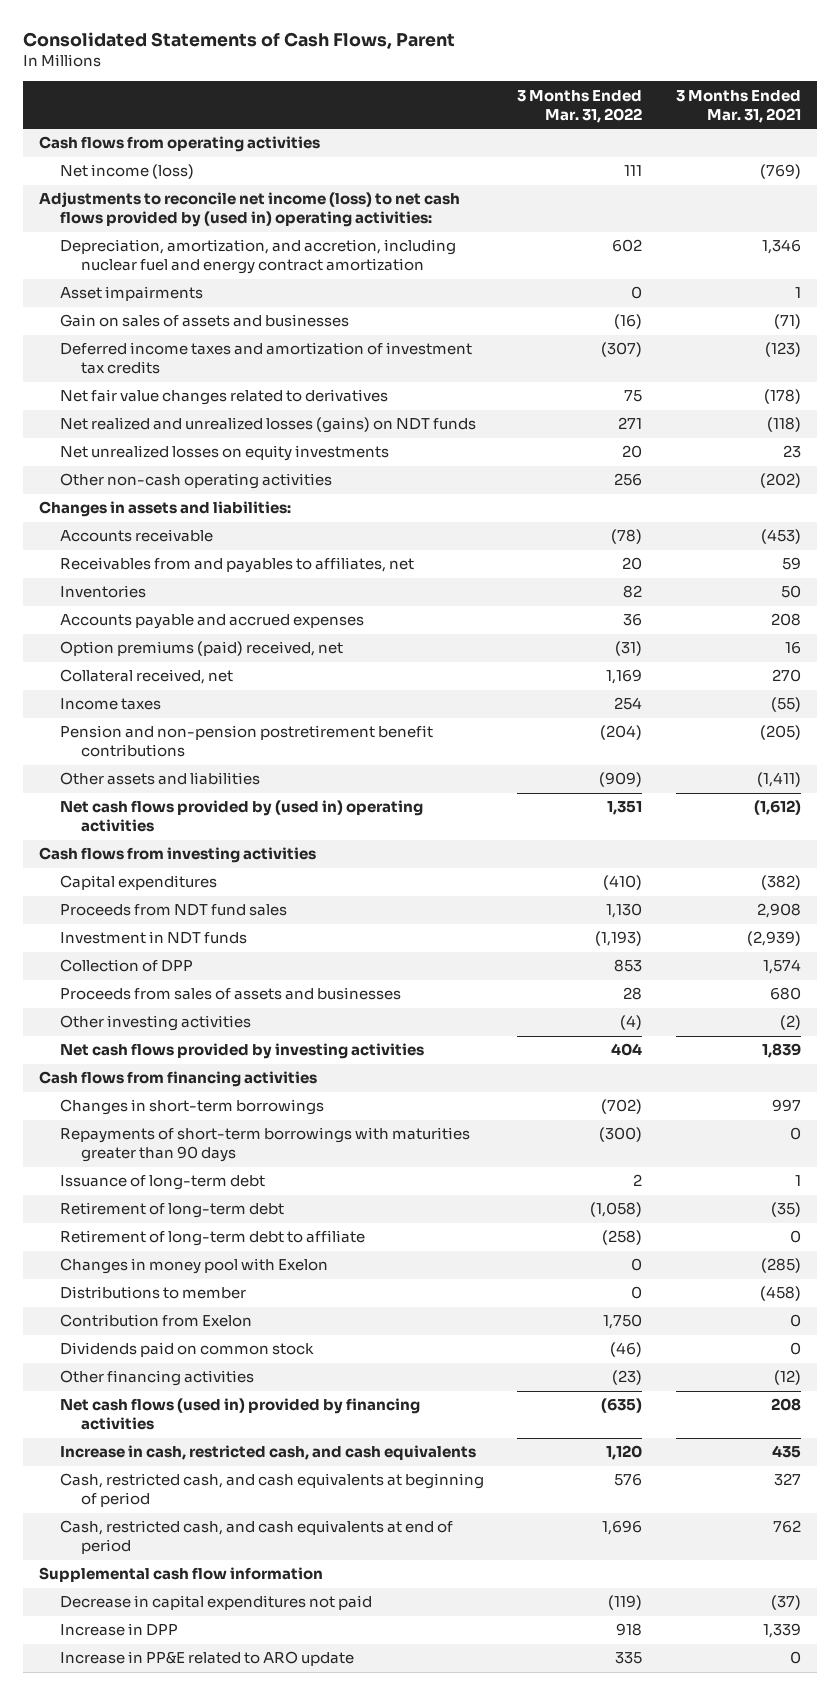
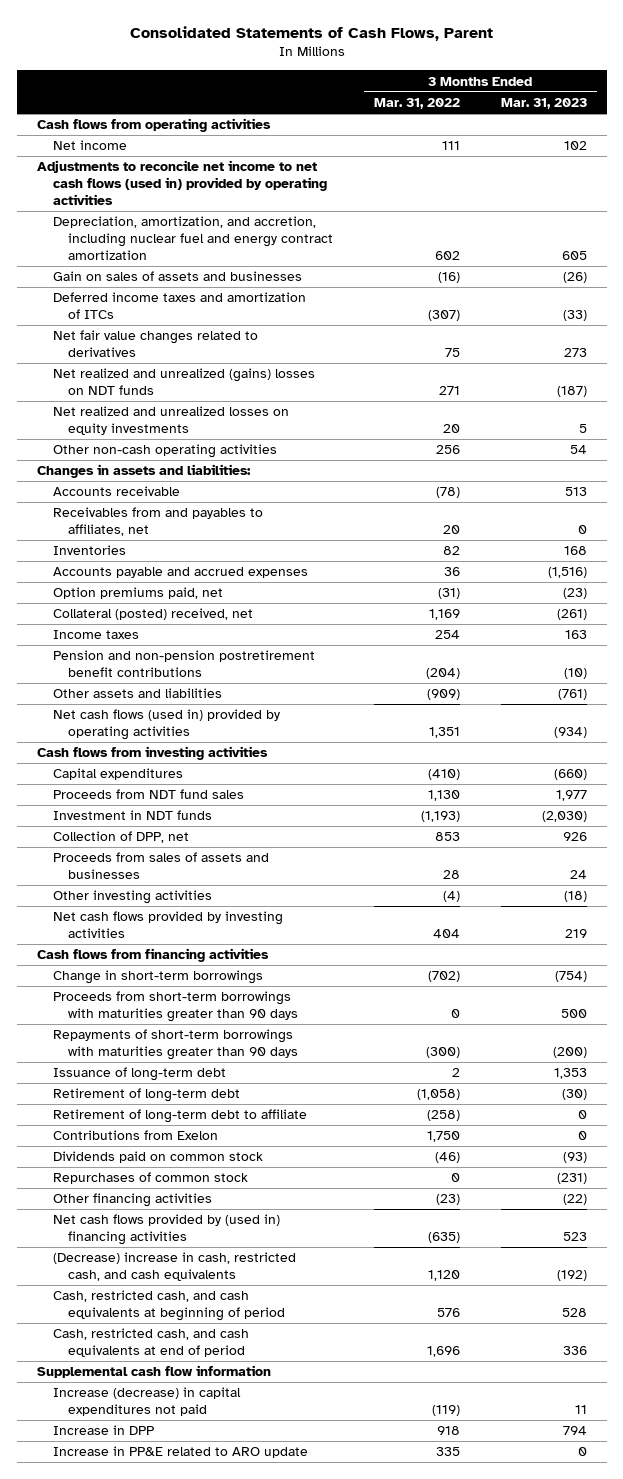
- | 3 Months Ended Mar. 31, 2022 | 3 Months Ended Mar. 31, 2021
+ | 3 Months Ended Mar. 31, 2022 | 3 Months Ended Mar. 31, 2023
- Net income (loss) | 111 | (769)
- Adjustments to reconcile net income (loss) to net cash flows provided by (used in) operating activities:
+ Net income | 111 | 102
+ Adjustments to reconcile net income to net cash flows (used in) provided by operating activities
- Asset impairments | 0 | 1
- Deferred income taxes and amortization of investment tax credits | (307) | (123)
+ Deferred income taxes and amortization of ITCs | (307) | (33)
- Net realized and unrealized losses (gains) on NDT funds | 271 | (118)
- Net unrealized losses on equity investments | 20 | 23
+ Net realized and unrealized (gains) losses on NDT funds | 271 | (187)
+ Net realized and unrealized losses on equity investments | 20 | 5
- Option premiums (paid) received, net | (31) | 16
- Collateral received, net | 1,169 | 270
+ Option premiums paid, net | (31) | (23)
+ Collateral (posted) received, net | 1,169 | (261)
- Net cash flows provided by (used in) operating activities | 1,351 | (1,612)
+ Net cash flows (used in) provided by operating activities | 1,351 | (934)
- Collection of DPP | 853 | 1,574
+ Collection of DPP, net | 853 | 926
- Changes in short-term borrowings | (702) | 997
+ Change in short-term borrowings | (702) | (754)
+ Proceeds from short-term borrowings with maturities greater than 90 days | 0 | 500
- Changes in money pool with Exelon | 0 | (285)
- Distributions to member | 0 | (458)
- Contribution from Exelon | 1,750 | 0
+ Contributions from Exelon | 1,750 | 0
+ Repurchases of common stock | 0 | (231)
- Net cash flows (used in) provided by financing activities | (635) | 208
- Increase in cash, restricted cash, and cash equivalents | 1,120 | 435
+ Net cash flows provided by (used in) financing activities | (635) | 523
+ (Decrease) increase in cash, restricted cash, and cash equivalents | 1,120 | (192)
- Decrease in capital expenditures not paid | (119) | (37)
+ Increase (decrease) in capital expenditures not paid | (119) | 11

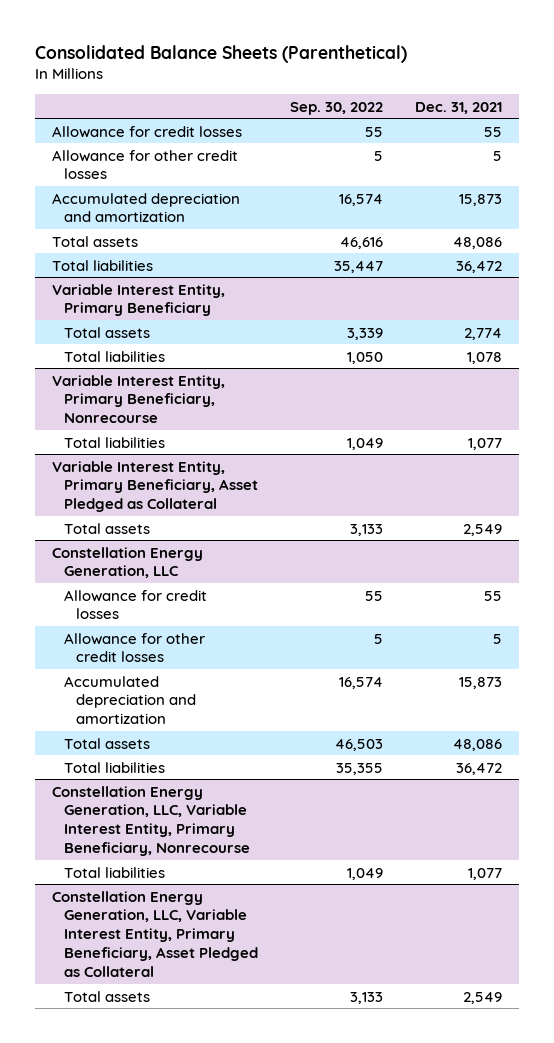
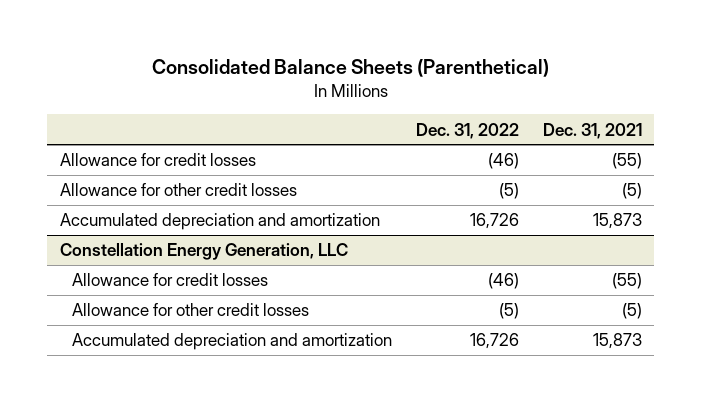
- | Sep. 30, 2022 | Dec. 31, 2021
+ | Dec. 31, 2022 | Dec. 31, 2021
- Allowance for credit losses | 55 | 55
- Allowance for other credit losses | 5 | 5
+ Allowance for credit losses | (46) | (55)
+ Allowance for other credit losses | (5) | (5)
- Total assets | 46,616 | 48,086
- Total liabilities | 35,447 | 36,472
- Variable Interest Entity, Primary Beneficiary
- Total assets | 3,339 | 2,774
- Total liabilities | 1,050 | 1,078
- Variable Interest Entity, Primary Beneficiary, Nonrecourse
- Total liabilities | 1,049 | 1,077
- Variable Interest Entity, Primary Beneficiary, Asset Pledged as Collateral
- Total assets | 3,133 | 2,549
@ Constellation Energy Generation, LLC
- Allowance for credit losses | 55 | 55
- Allowance for other credit losses | 5 | 5
+ Allowance for credit losses | (46) | (55)
+ Allowance for other credit losses | (5) | (5)
- Total assets | 46,503 | 48,086
- Total liabilities | 35,355 | 36,472
- Constellation Energy Generation, LLC, Variable Interest Entity, Primary Beneficiary, Nonrecourse
- Total liabilities | 1,049 | 1,077
- Constellation Energy Generation, LLC, Variable Interest Entity, Primary Beneficiary, Asset Pledged as Collateral
- Total assets | 3,133 | 2,549

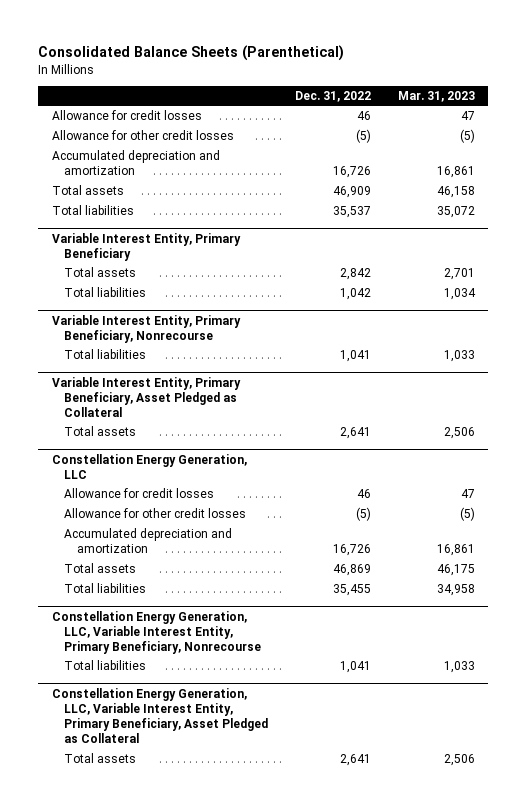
- | Dec. 31, 2022 | Dec. 31, 2021
+ | Dec. 31, 2022 | Mar. 31, 2023
- Allowance for credit losses | (46) | (55)
+ Allowance for credit losses | 46 | 47
+ Total assets | 46,909 | 46,158
+ Total liabilities | 35,537 | 35,072
+ Variable Interest Entity, Primary Beneficiary
+ Total assets | 2,842 | 2,701
+ Total liabilities | 1,042 | 1,034
+ Variable Interest Entity, Primary Beneficiary, Nonrecourse
+ Total liabilities | 1,041 | 1,033
+ Variable Interest Entity, Primary Beneficiary, Asset Pledged as Collateral
+ Total assets | 2,641 | 2,506
@ Constellation Energy Generation, LLC
- Allowance for credit losses | (46) | (55)
+ Allowance for credit losses | 46 | 47
+ Total assets | 46,869 | 46,175
+ Total liabilities | 35,455 | 34,958
+ Constellation Energy Generation, LLC, Variable Interest Entity, Primary Beneficiary, Nonrecourse
+ Total liabilities | 1,041 | 1,033
+ Constellation Energy Generation, LLC, Variable Interest Entity, Primary Beneficiary, Asset Pledged as Collateral
+ Total assets | 2,641 | 2,506

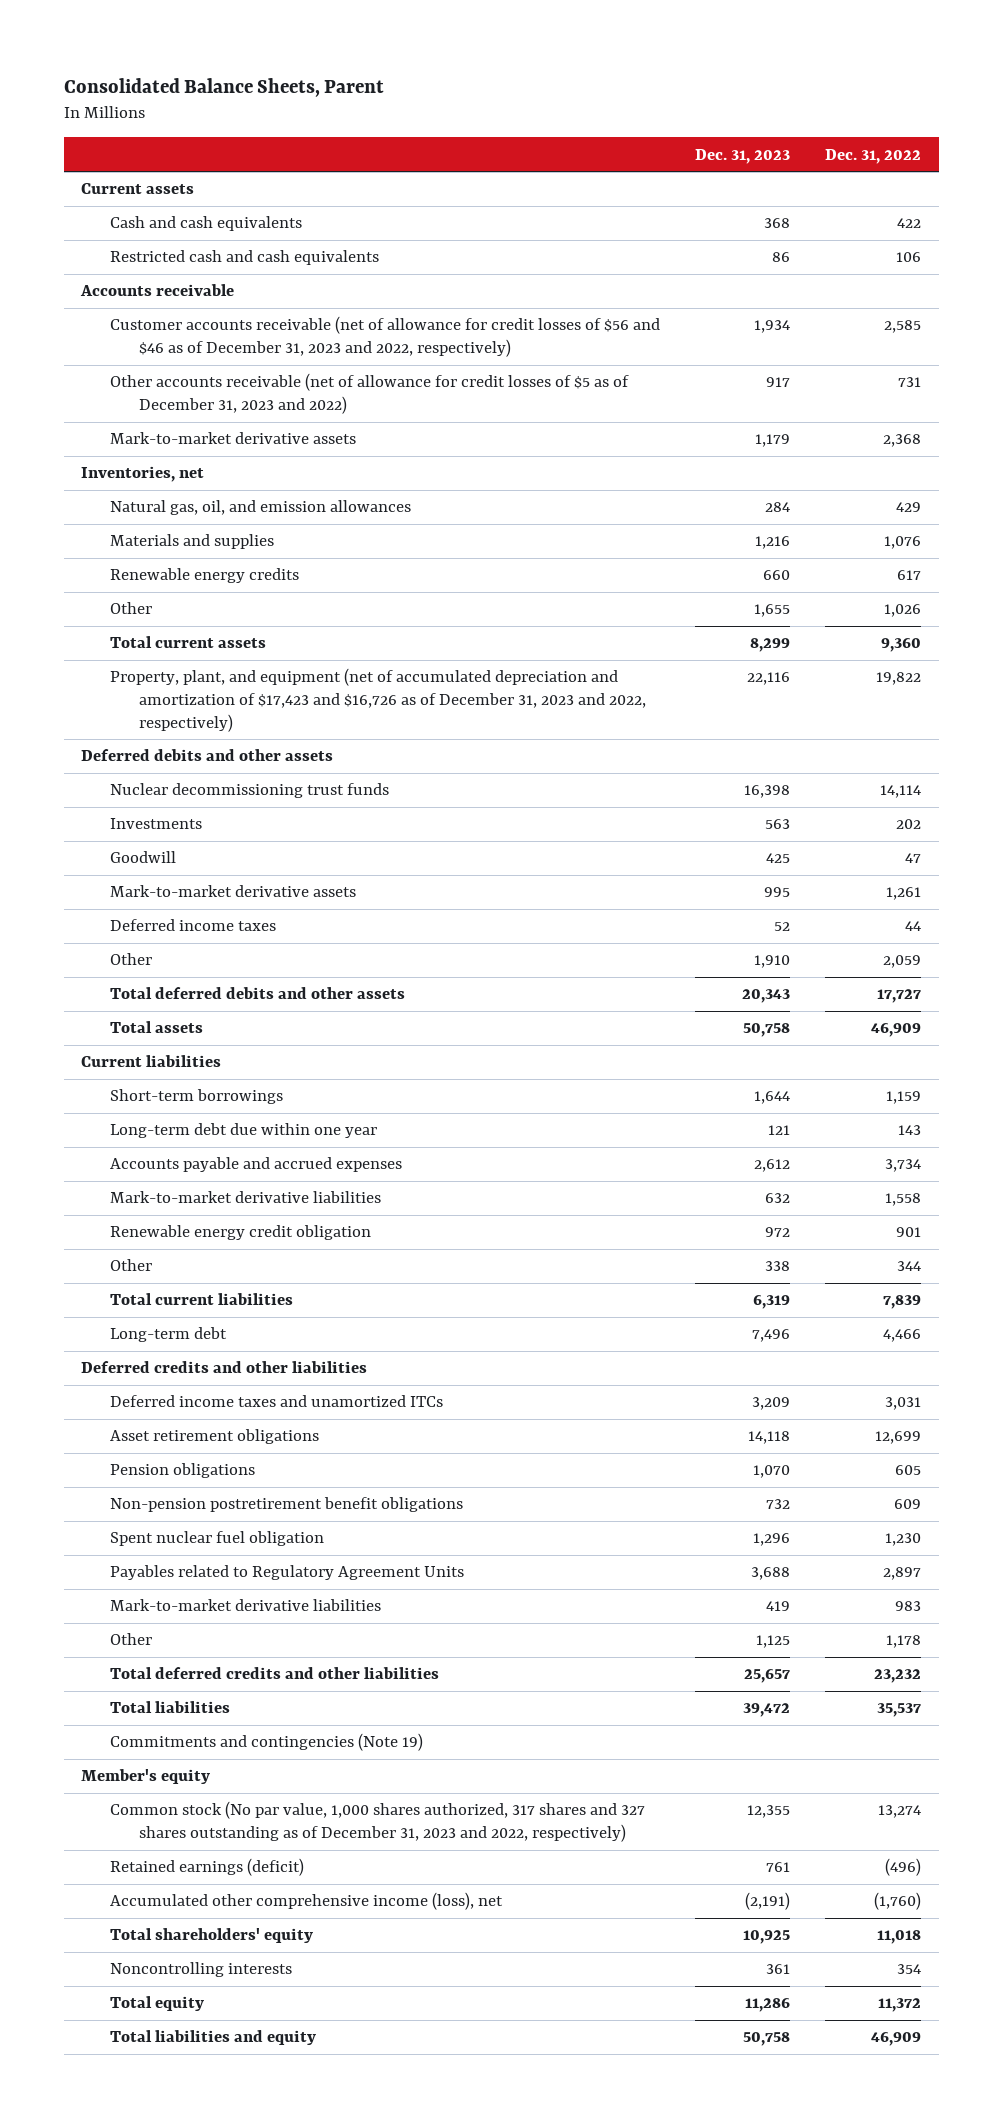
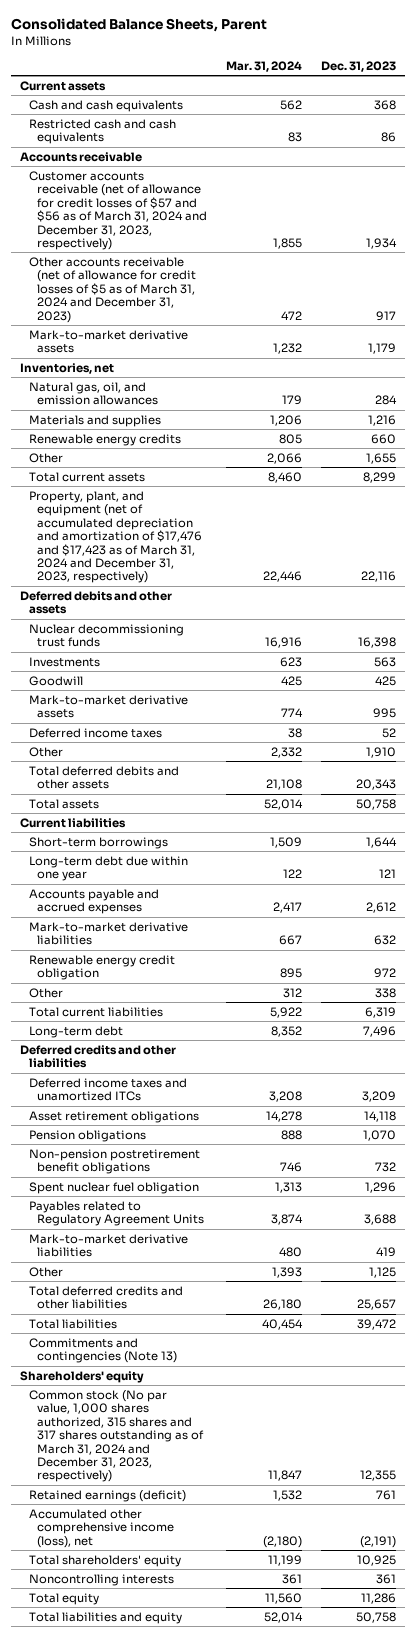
- | Dec. 31, 2023 | Dec. 31, 2022
+ | Mar. 31, 2024 | Dec. 31, 2023
- Customer accounts receivable (net of allowance for credit losses of $56 and $46 as of December 31, 2023 and 2022, respectively) | 1,934 | 2,585
- Other accounts receivable (net of allowance for credit losses of $5 as of December 31, 2023 and 2022) | 917 | 731
+ Customer accounts receivable (net of allowance for credit losses of $57 and $56 as of March 31, 2024 and December 31, 2023, respectively) | 1,855 | 1,934
+ Other accounts receivable (net of allowance for credit losses of $5 as of March 31, 2024 and December 31, 2023) | 472 | 917
- Property, plant, and equipment (net of accumulated depreciation and amortization of $17,423 and $16,726 as of December 31, 2023 and 2022, respectively) | 22,116 | 19,822
+ Property, plant, and equipment (net of accumulated depreciation and amortization of $17,476 and $17,423 as of March 31, 2024 and December 31, 2023, respectively) | 22,446 | 22,116
- Commitments and contingencies (Note 19)
- Member's equity
- Common stock (No par value, 1,000 shares authorized, 317 shares and 327 shares outstanding as of December 31, 2023 and 2022, respectively) | 12,355 | 13,274
+ Commitments and contingencies (Note 13)
+ Shareholders' equity
+ Common stock (No par value, 1,000 shares authorized, 315 shares and 317 shares outstanding as of March 31, 2024 and December 31, 2023, respectively) | 11,847 | 12,355

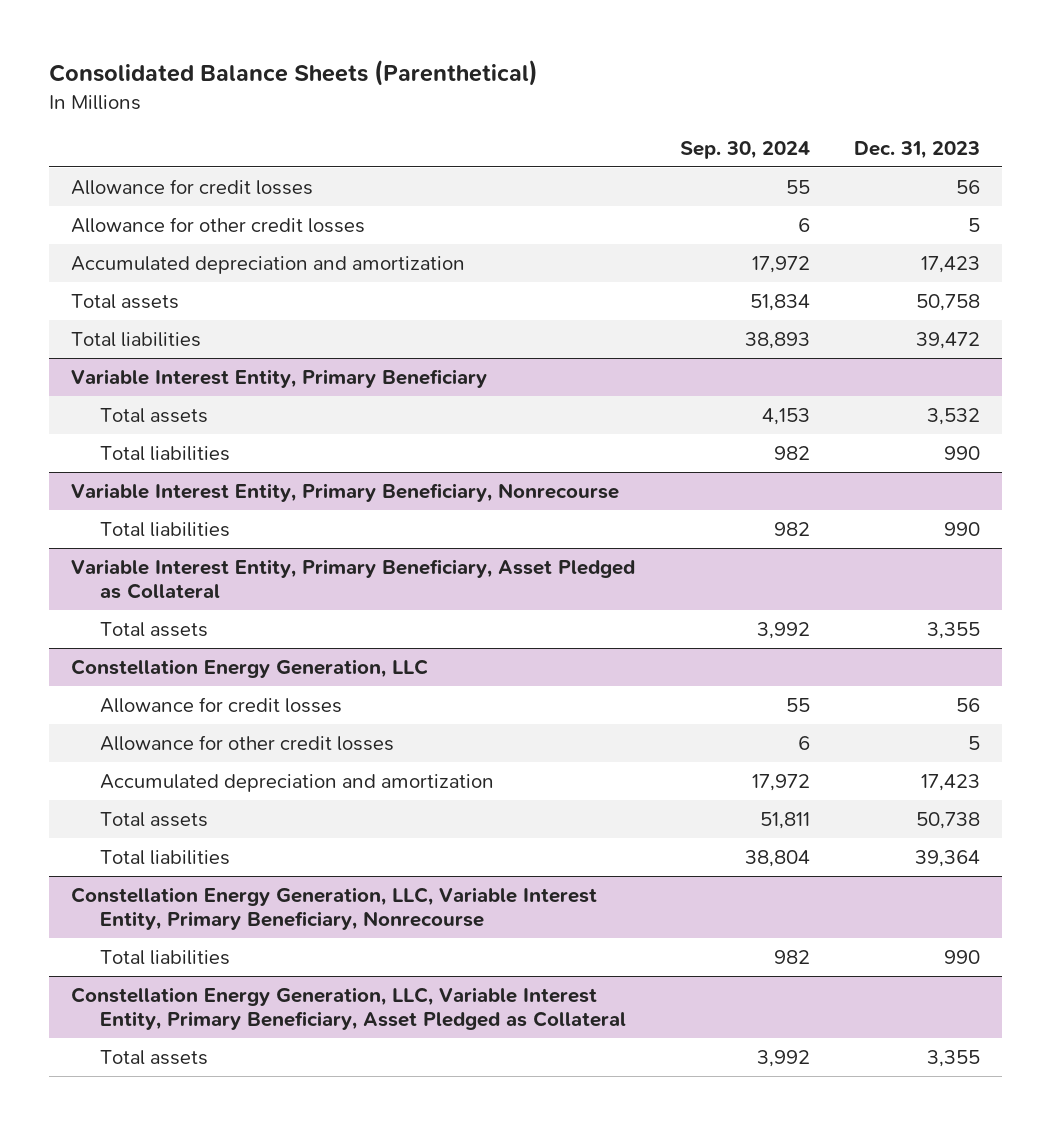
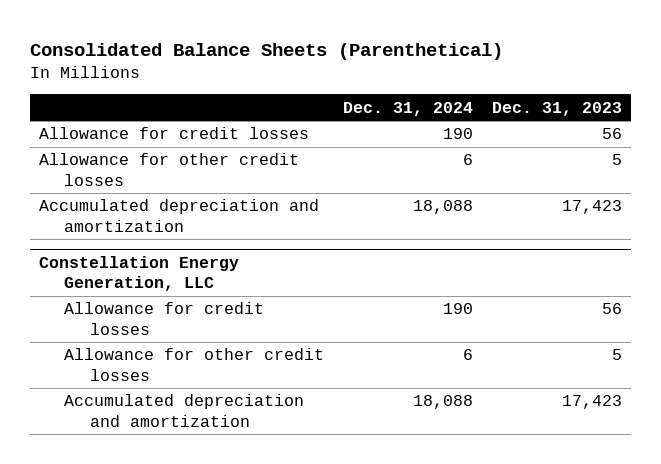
- | Sep. 30, 2024 | Dec. 31, 2023
+ | Dec. 31, 2024 | Dec. 31, 2023
- Total assets | 51,834 | 50,758
- Total liabilities | 38,893 | 39,472
- Variable Interest Entity, Primary Beneficiary
- Total assets | 4,153 | 3,532
- Total liabilities | 982 | 990
- Variable Interest Entity, Primary Beneficiary, Nonrecourse
- Total liabilities | 982 | 990
- Variable Interest Entity, Primary Beneficiary, Asset Pledged as Collateral
- Total assets | 3,992 | 3,355
@ Constellation Energy Generation, LLC
- Total assets | 51,811 | 50,738
- Total liabilities | 38,804 | 39,364
- Constellation Energy Generation, LLC, Variable Interest Entity, Primary Beneficiary, Nonrecourse
- Total liabilities | 982 | 990
- Constellation Energy Generation, LLC, Variable Interest Entity, Primary Beneficiary, Asset Pledged as Collateral
- Total assets | 3,992 | 3,355

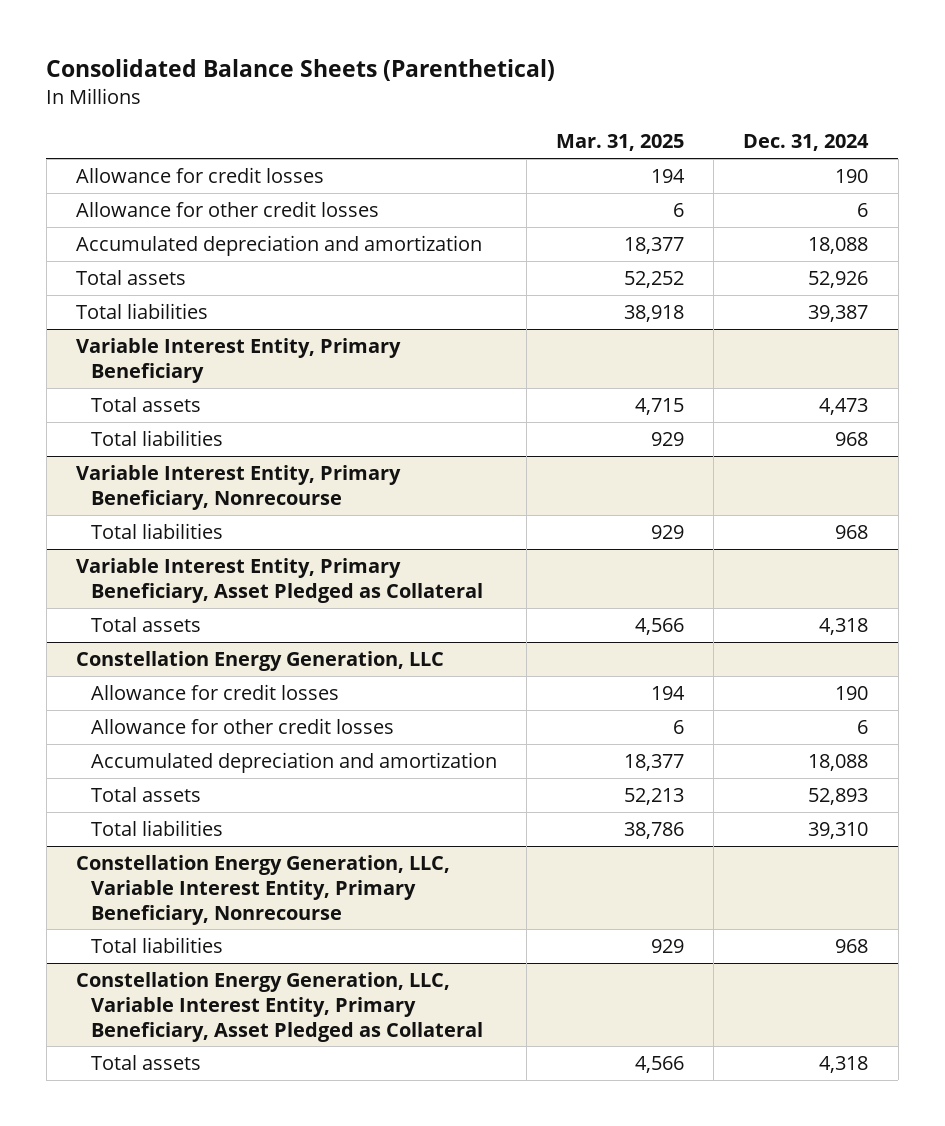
- | Dec. 31, 2024 | Dec. 31, 2023
+ | Mar. 31, 2025 | Dec. 31, 2024
+ Total assets | 52,252 | 52,926
+ Total liabilities | 38,918 | 39,387
+ Variable Interest Entity, Primary Beneficiary
+ Total assets | 4,715 | 4,473
+ Total liabilities | 929 | 968
+ Variable Interest Entity, Primary Beneficiary, Nonrecourse
+ Total liabilities | 929 | 968
+ Variable Interest Entity, Primary Beneficiary, Asset Pledged as Collateral
+ Total assets | 4,566 | 4,318
@ Constellation Energy Generation, LLC
+ Total assets | 52,213 | 52,893
+ Total liabilities | 38,786 | 39,310
+ Constellation Energy Generation, LLC, Variable Interest Entity, Primary Beneficiary, Nonrecourse
+ Total liabilities | 929 | 968
+ Constellation Energy Generation, LLC, Variable Interest Entity, Primary Beneficiary, Asset Pledged as Collateral
+ Total assets | 4,566 | 4,318

